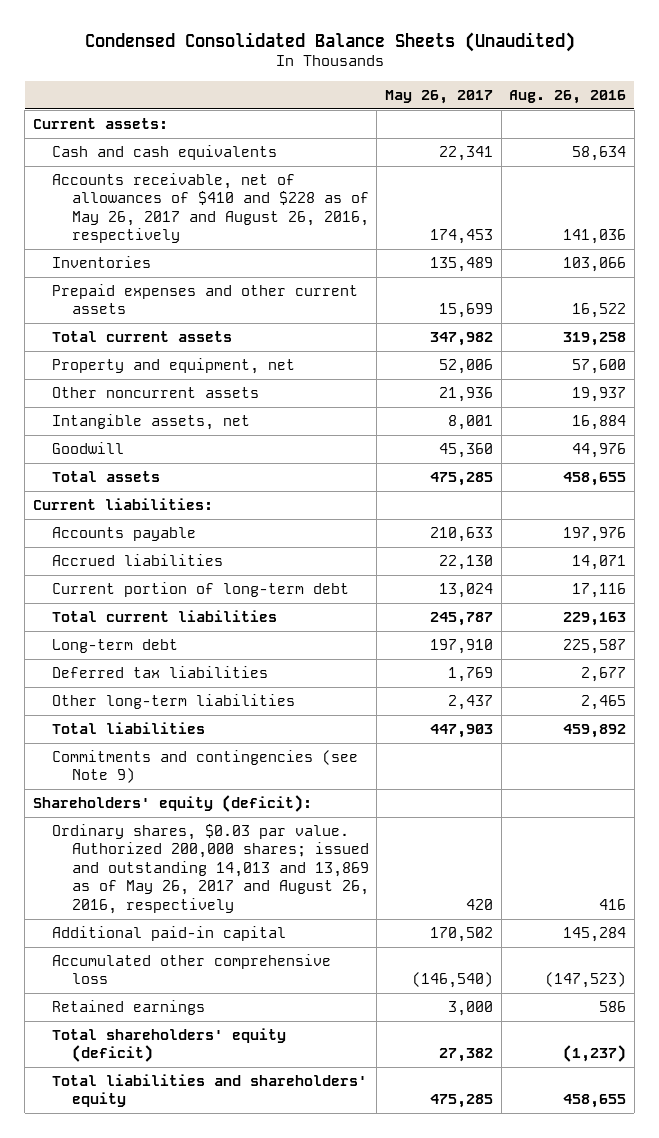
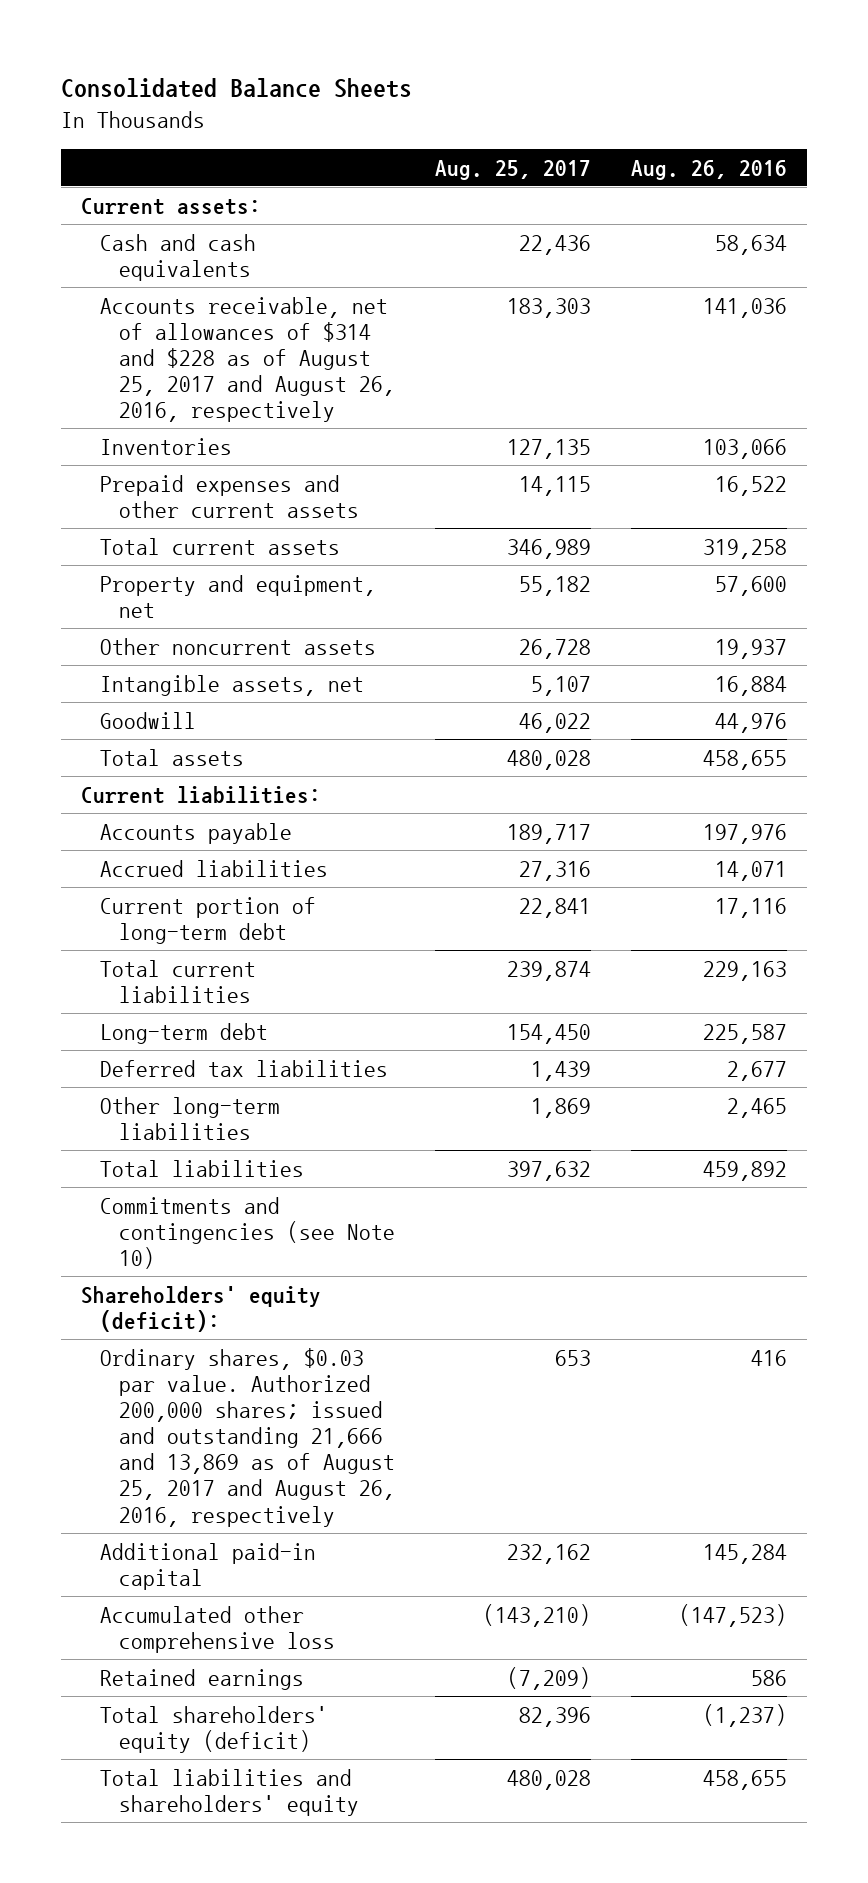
- Condensed Consolidated Balance Sheets (Unaudited)
+ Consolidated Balance Sheets
- | May 26, 2017 | Aug. 26, 2016
+ | Aug. 25, 2017 | Aug. 26, 2016
- Accounts receivable, net of allowances of $410 and $228 as of May 26, 2017 and August 26, 2016, respectively | 174,453 | 141,036
+ Accounts receivable, net of allowances of $314 and $228 as of August 25, 2017 and August 26, 2016, respectively | 183,303 | 141,036
- Commitments and contingencies (see Note 9)
+ Commitments and contingencies (see Note 10)
- Ordinary shares, $0.03 par value. Authorized 200,000 shares; issued and outstanding 14,013 and 13,869 as of May 26, 2017 and August 26, 2016, respectively | 420 | 416
+ Ordinary shares, $0.03 par value. Authorized 200,000 shares; issued and outstanding 21,666 and 13,869 as of August 25, 2017 and August 26, 2016, respectively | 653 | 416

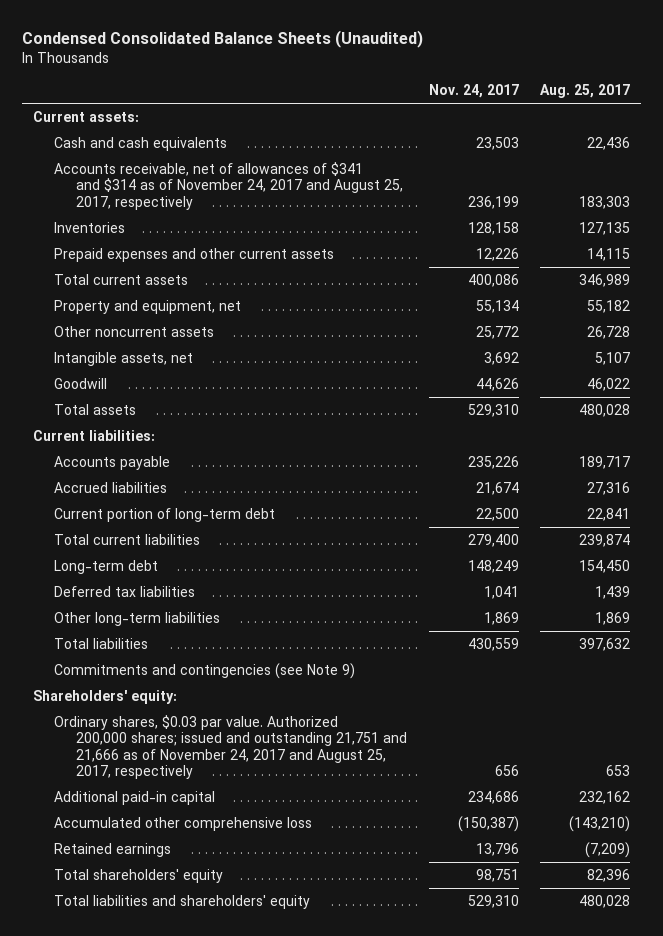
- Consolidated Balance Sheets
+ Condensed Consolidated Balance Sheets (Unaudited)
- | Aug. 25, 2017 | Aug. 26, 2016
+ | Nov. 24, 2017 | Aug. 25, 2017
- Accounts receivable, net of allowances of $314 and $228 as of August 25, 2017 and August 26, 2016, respectively | 183,303 | 141,036
+ Accounts receivable, net of allowances of $341 and $314 as of November 24, 2017 and August 25, 2017, respectively | 236,199 | 183,303
- Commitments and contingencies (see Note 10)
- Shareholders' equity (deficit):
- Ordinary shares, $0.03 par value. Authorized 200,000 shares; issued and outstanding 21,666 and 13,869 as of August 25, 2017 and August 26, 2016, respectively | 653 | 416
+ Commitments and contingencies (see Note 9)
+ Shareholders' equity:
+ Ordinary shares, $0.03 par value. Authorized 200,000 shares; issued and outstanding 21,751 and 21,666 as of November 24, 2017 and August 25, 2017, respectively | 656 | 653
- Total shareholders' equity (deficit) | 82,396 | (1,237)
+ Total shareholders' equity | 98,751 | 82,396

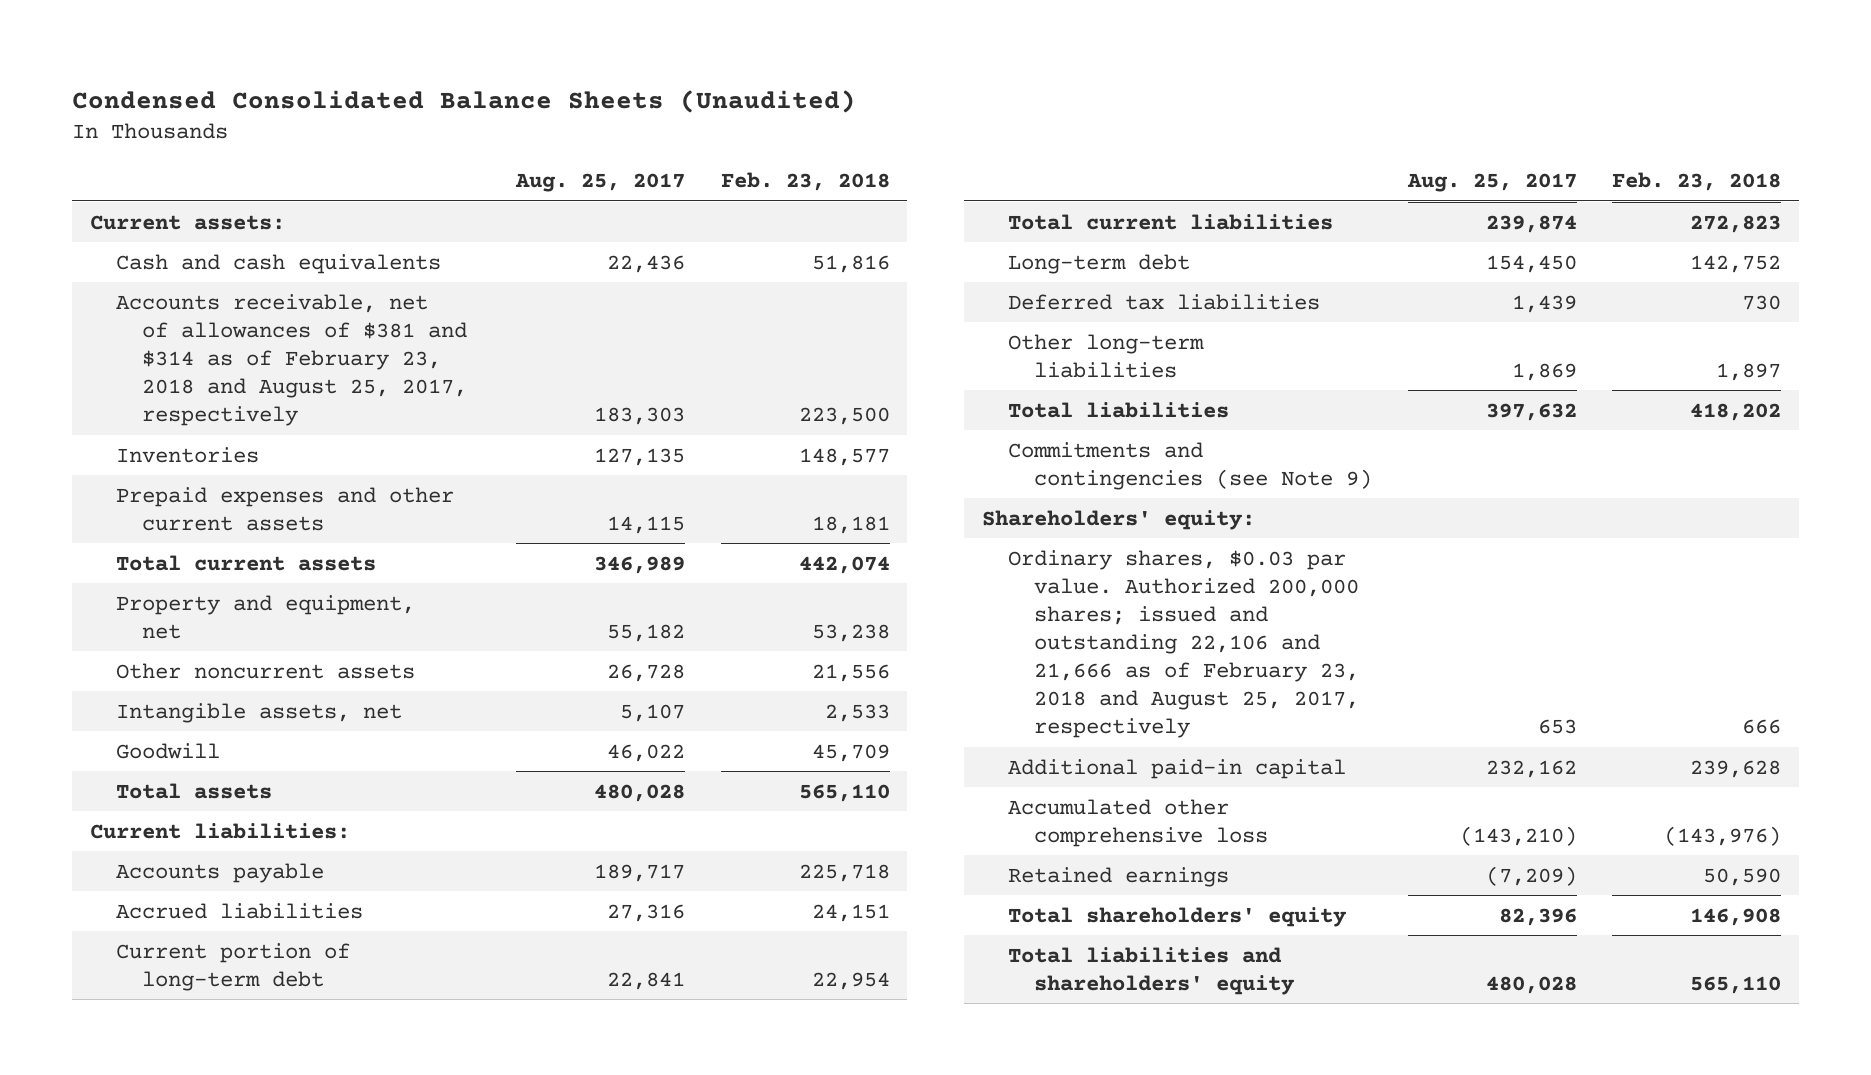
- | Nov. 24, 2017 | Aug. 25, 2017
+ | Aug. 25, 2017 | Feb. 23, 2018
- Accounts receivable, net of allowances of $341 and $314 as of November 24, 2017 and August 25, 2017, respectively | 236,199 | 183,303
+ Accounts receivable, net of allowances of $381 and $314 as of February 23, 2018 and August 25, 2017, respectively | 183,303 | 223,500
- Ordinary shares, $0.03 par value. Authorized 200,000 shares; issued and outstanding 21,751 and 21,666 as of November 24, 2017 and August 25, 2017, respectively | 656 | 653
+ Ordinary shares, $0.03 par value. Authorized 200,000 shares; issued and outstanding 22,106 and 21,666 as of February 23, 2018 and August 25, 2017, respectively | 653 | 666

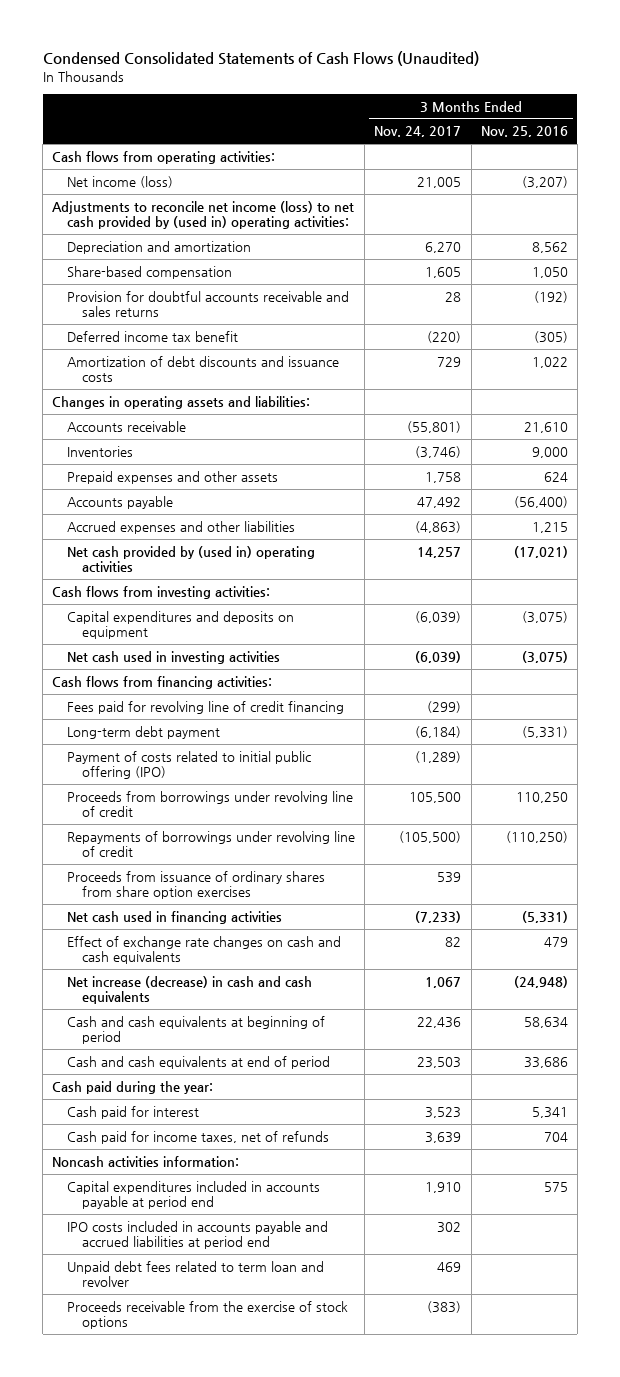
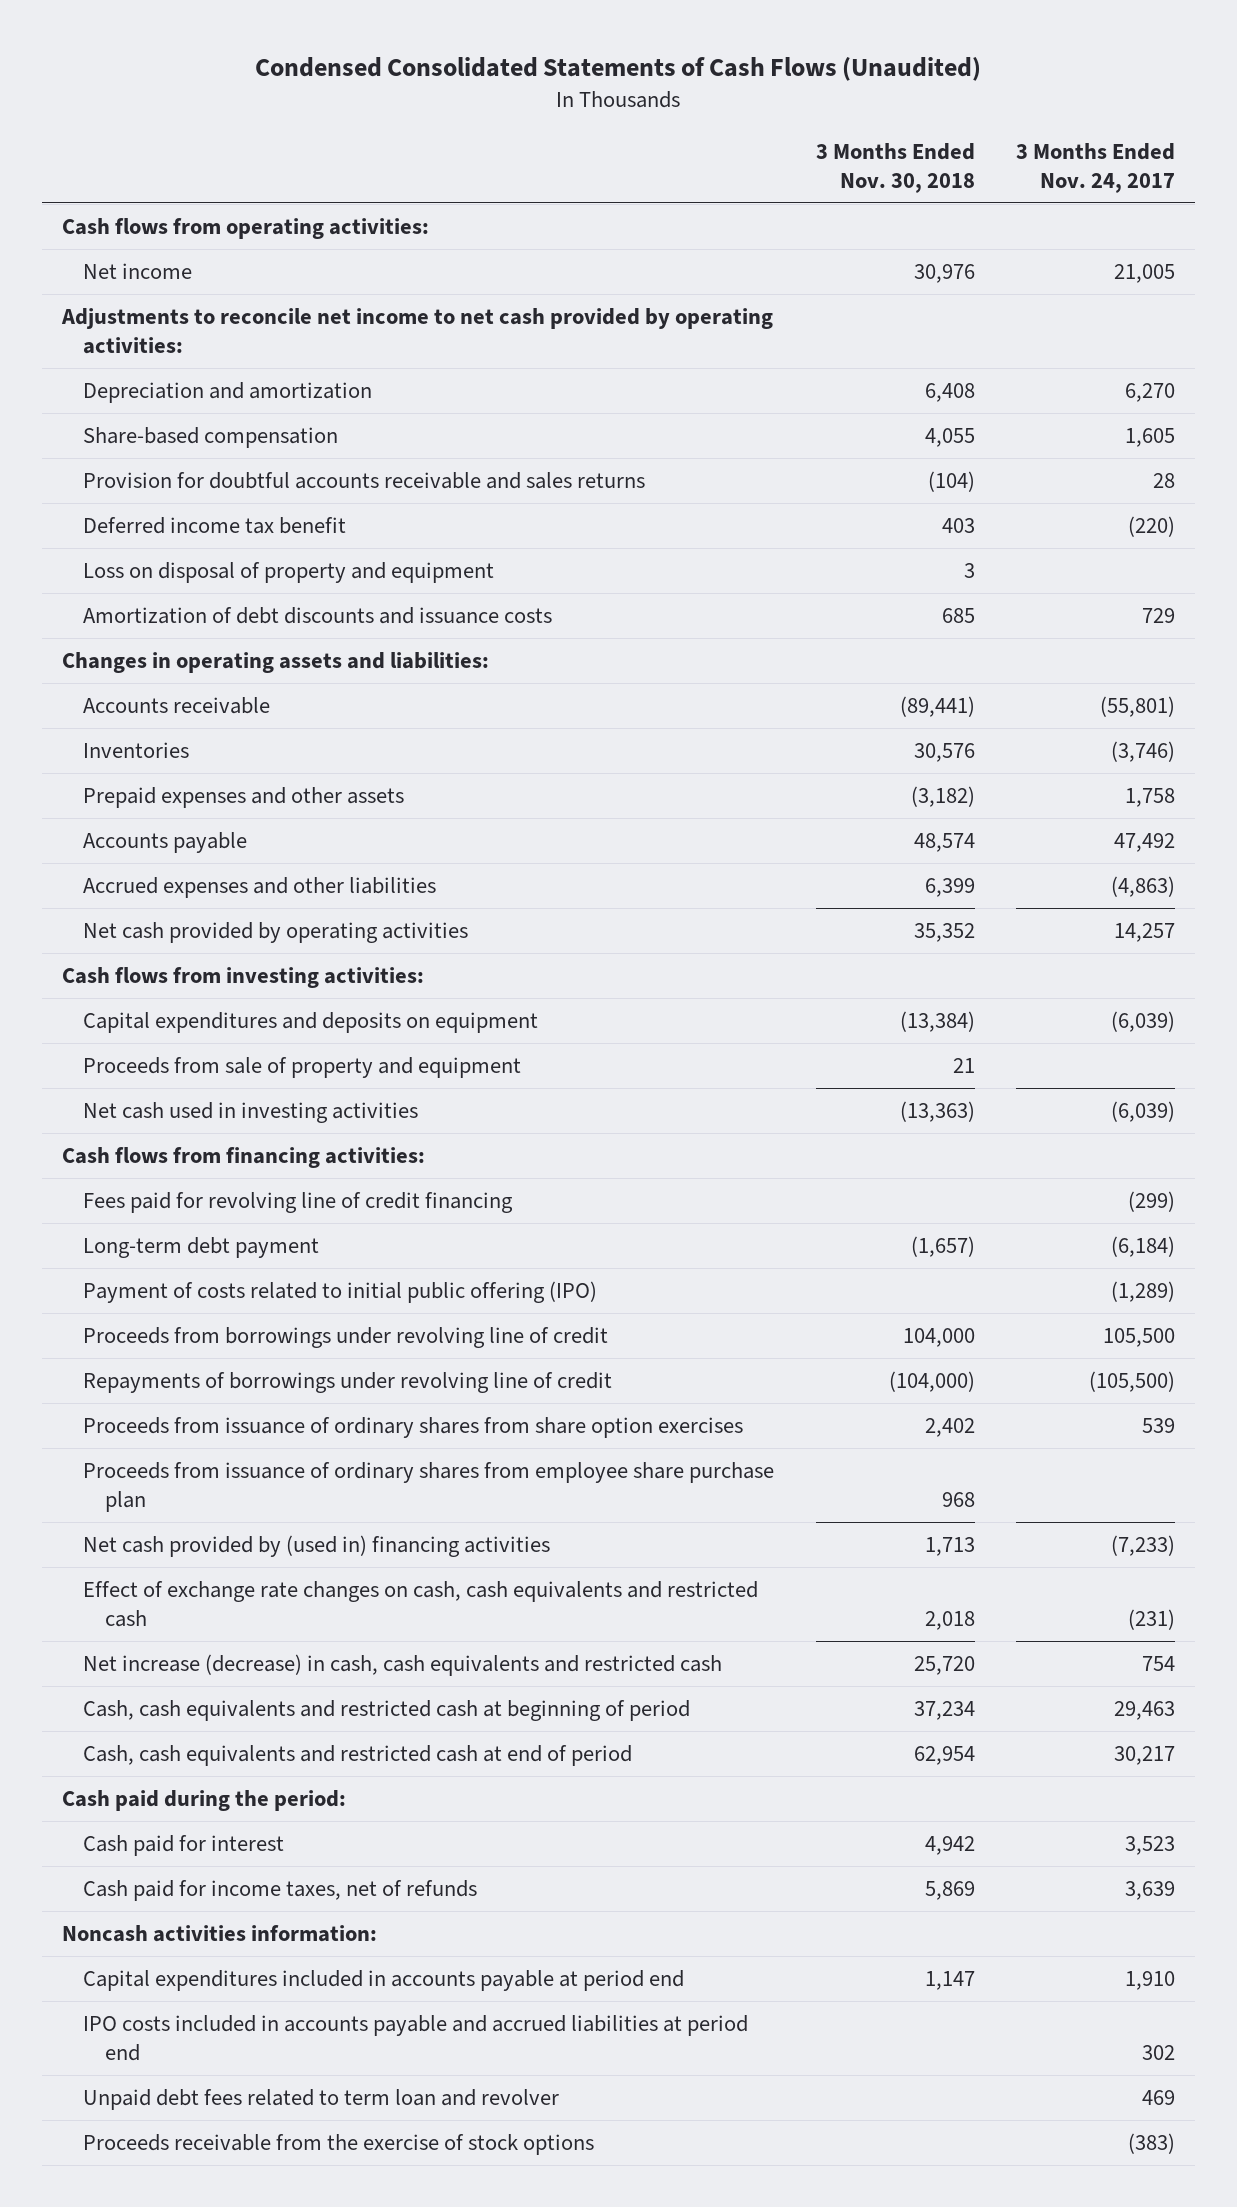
- | 3 Months Ended Nov. 24, 2017 | 3 Months Ended Nov. 25, 2016
+ | 3 Months Ended Nov. 30, 2018 | 3 Months Ended Nov. 24, 2017
- Net income (loss) | 21,005 | (3,207)
- Adjustments to reconcile net income (loss) to net cash provided by (used in) operating activities:
+ Net income | 30,976 | 21,005
+ Adjustments to reconcile net income to net cash provided by operating activities:
+ Loss on disposal of property and equipment | 3 |
- Net cash provided by (used in) operating activities | 14,257 | (17,021)
+ Net cash provided by operating activities | 35,352 | 14,257
+ Proceeds from sale of property and equipment | 21 |
- Net cash used in financing activities | (7,233) | (5,331)
- Effect of exchange rate changes on cash and cash equivalents | 82 | 479
- Net increase (decrease) in cash and cash equivalents | 1,067 | (24,948)
- Cash and cash equivalents at beginning of period | 22,436 | 58,634
- Cash and cash equivalents at end of period | 23,503 | 33,686
- Cash paid during the year:
+ Proceeds from issuance of ordinary shares from employee share purchase plan | 968 |
+ Net cash provided by (used in) financing activities | 1,713 | (7,233)
+ Effect of exchange rate changes on cash, cash equivalents and restricted cash | 2,018 | (231)
+ Net increase (decrease) in cash, cash equivalents and restricted cash | 25,720 | 754
+ Cash, cash equivalents and restricted cash at beginning of period | 37,234 | 29,463
+ Cash, cash equivalents and restricted cash at end of period | 62,954 | 30,217
+ Cash paid during the period:

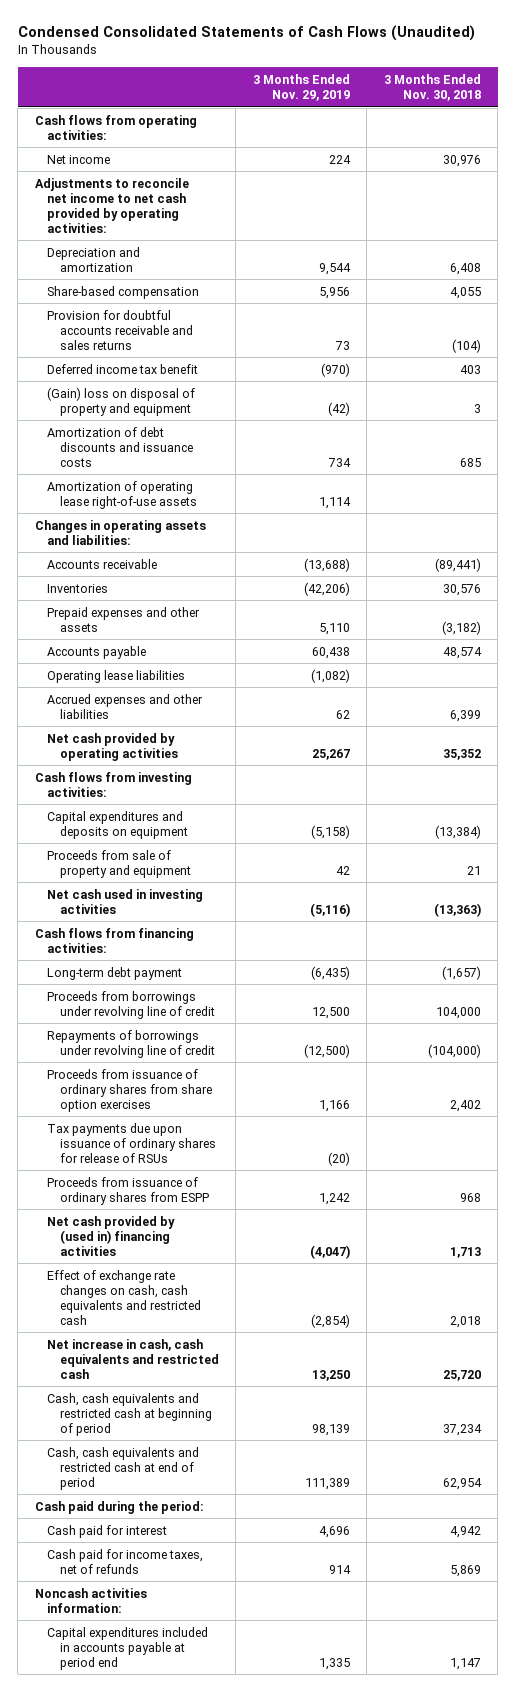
- | 3 Months Ended Nov. 30, 2018 | 3 Months Ended Nov. 24, 2017
+ | 3 Months Ended Nov. 29, 2019 | 3 Months Ended Nov. 30, 2018
- Loss on disposal of property and equipment | 3 |
+ (Gain) loss on disposal of property and equipment | (42) | 3
+ Amortization of operating lease right-of-use assets | 1,114 |
+ Operating lease liabilities | (1,082) |
- Fees paid for revolving line of credit financing | | (299)
- Payment of costs related to initial public offering (IPO) | | (1,289)
- Proceeds from issuance of ordinary shares from employee share purchase plan | 968 |
+ Tax payments due upon issuance of ordinary shares for release of RSUs | (20) |
+ Proceeds from issuance of ordinary shares from ESPP | 1,242 | 968
- Net increase (decrease) in cash, cash equivalents and restricted cash | 25,720 | 754
+ Net increase in cash, cash equivalents and restricted cash | 13,250 | 25,720
- IPO costs included in accounts payable and accrued liabilities at period end | | 302
- Unpaid debt fees related to term loan and revolver | | 469
- Proceeds receivable from the exercise of stock options | | (383)

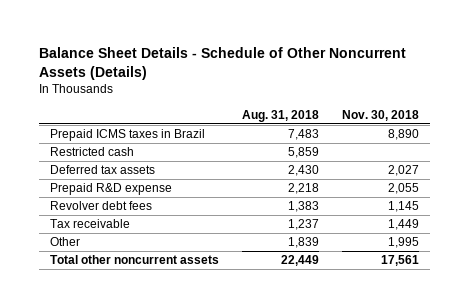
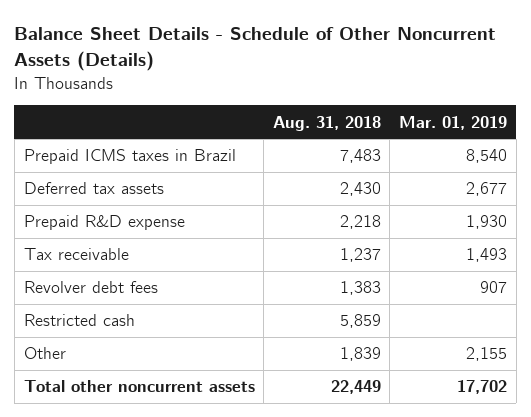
- | Aug. 31, 2018 | Nov. 30, 2018
+ | Aug. 31, 2018 | Mar. 01, 2019
moved down: Revolver debt fees | 1,383 | 907
moved down: Restricted cash | 5,859 |

